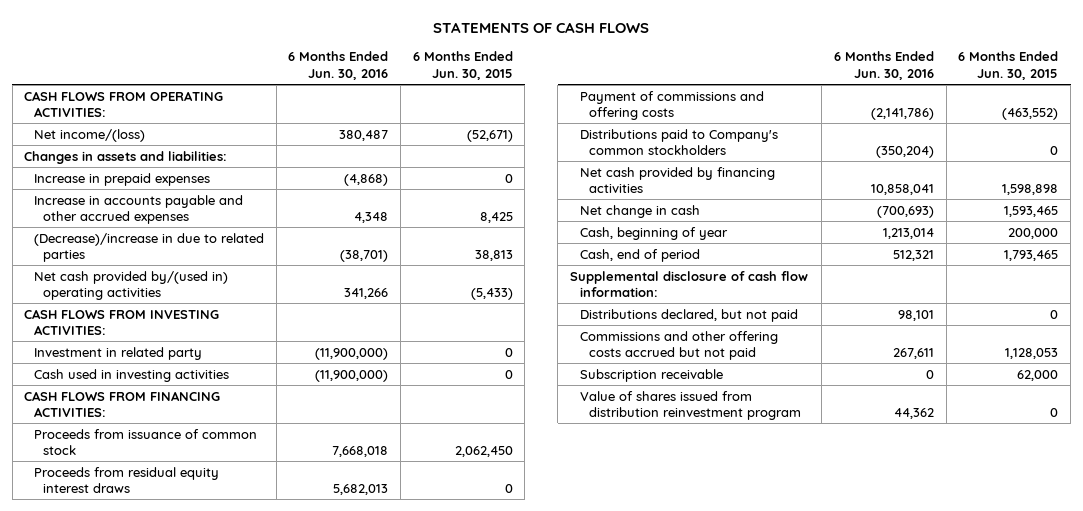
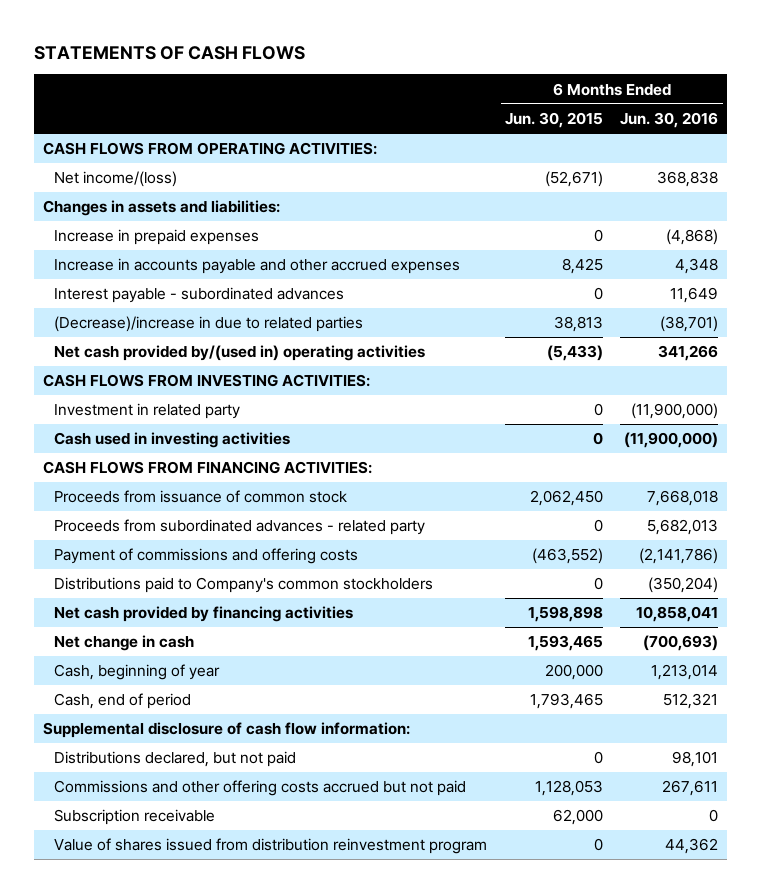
- | 6 Months Ended Jun. 30, 2016 | 6 Months Ended Jun. 30, 2015
+ | 6 Months Ended Jun. 30, 2015 | 6 Months Ended Jun. 30, 2016
- Net income/(loss) | 380,487 | (52,671)
+ Net income/(loss) | (52,671) | 368,838
+ Interest payable - subordinated advances | 0 | 11,649
- Proceeds from residual equity interest draws | 5,682,013 | 0
+ Proceeds from subordinated advances - related party | 0 | 5,682,013

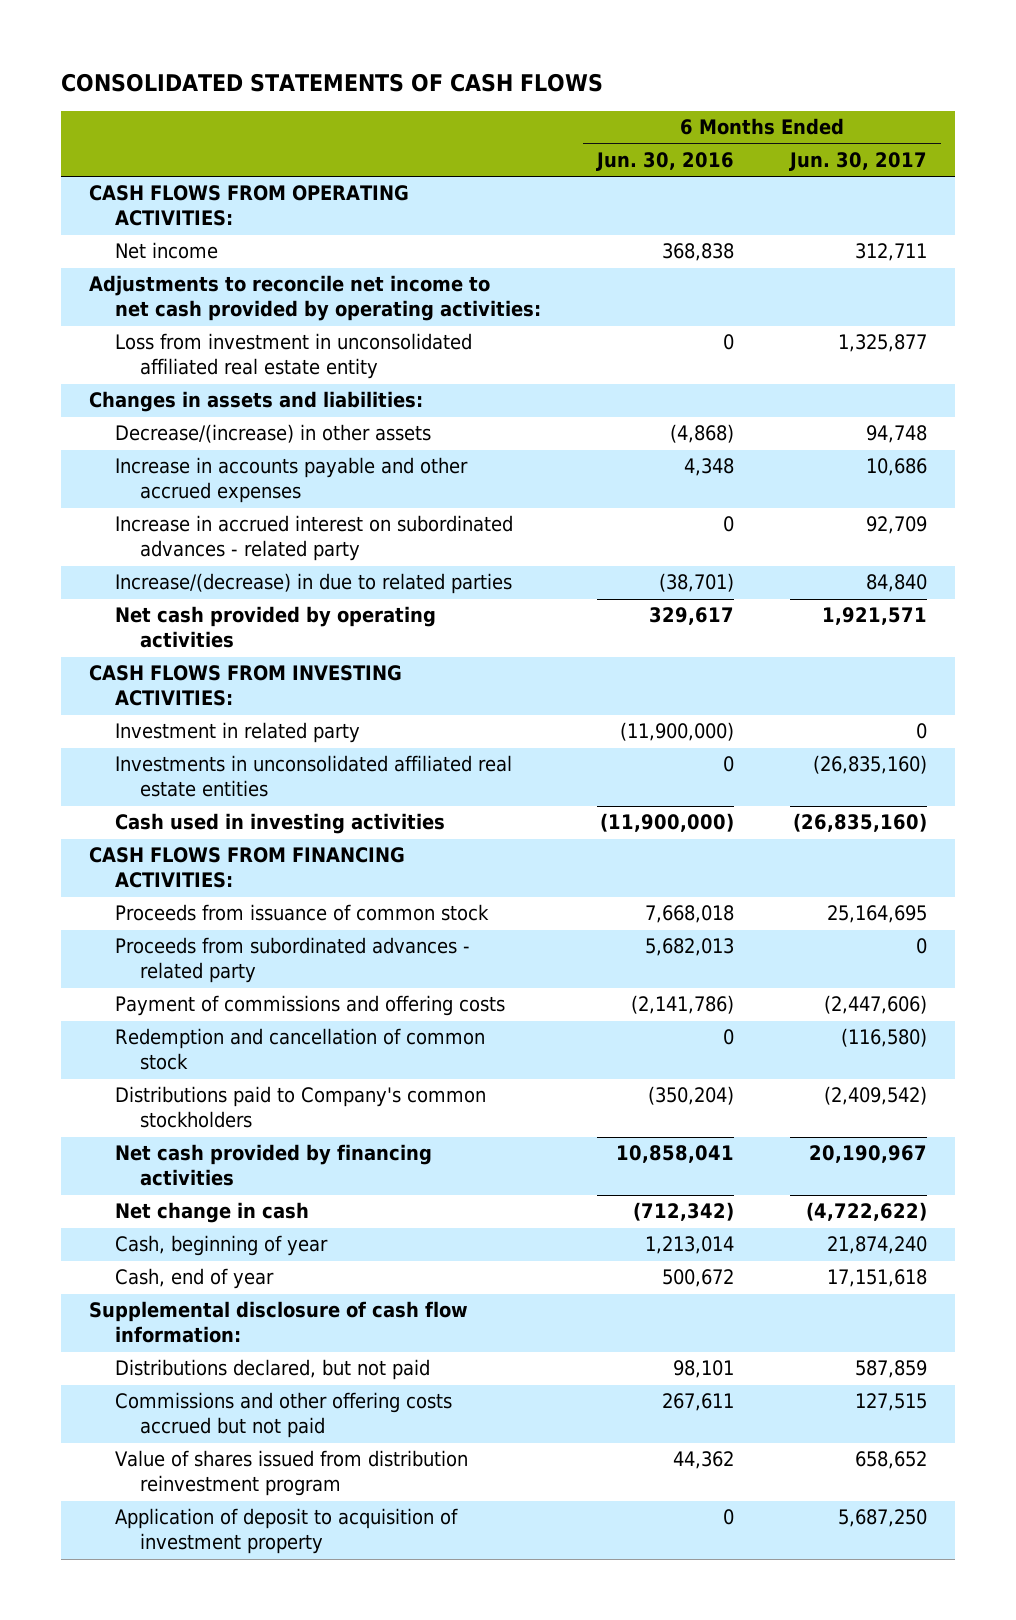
- STATEMENTS OF CASH FLOWS
+ CONSOLIDATED STATEMENTS OF CASH FLOWS
- | 6 Months Ended Jun. 30, 2015 | 6 Months Ended Jun. 30, 2016
+ | 6 Months Ended Jun. 30, 2016 | 6 Months Ended Jun. 30, 2017
- Net income/(loss) | (52,671) | 368,838
+ Net income | 368,838 | 312,711
+ Adjustments to reconcile net income to net cash provided by operating activities:
+ Loss from investment in unconsolidated affiliated real estate entity | 0 | 1,325,877
- Increase in prepaid expenses | 0 | (4,868)
+ Decrease/(increase) in other assets | (4,868) | 94,748
- Interest payable - subordinated advances | 0 | 11,649
- (Decrease)/increase in due to related parties | 38,813 | (38,701)
- Net cash provided by/(used in) operating activities | (5,433) | 341,266
+ Increase in accrued interest on subordinated advances - related party | 0 | 92,709
+ Increase/(decrease) in due to related parties | (38,701) | 84,840
+ Net cash provided by operating activities | 329,617 | 1,921,571
+ Investments in unconsolidated affiliated real estate entities | 0 | (26,835,160)
+ Redemption and cancellation of common stock | 0 | (116,580)
- Net change in cash | 1,593,465 | (700,693)
+ Net change in cash | (712,342) | (4,722,622)
- Cash, end of period | 1,793,465 | 512,321
+ Cash, end of year | 500,672 | 17,151,618
- Subscription receivable | 62,000 | 0
+ Application of deposit to acquisition of investment property | 0 | 5,687,250

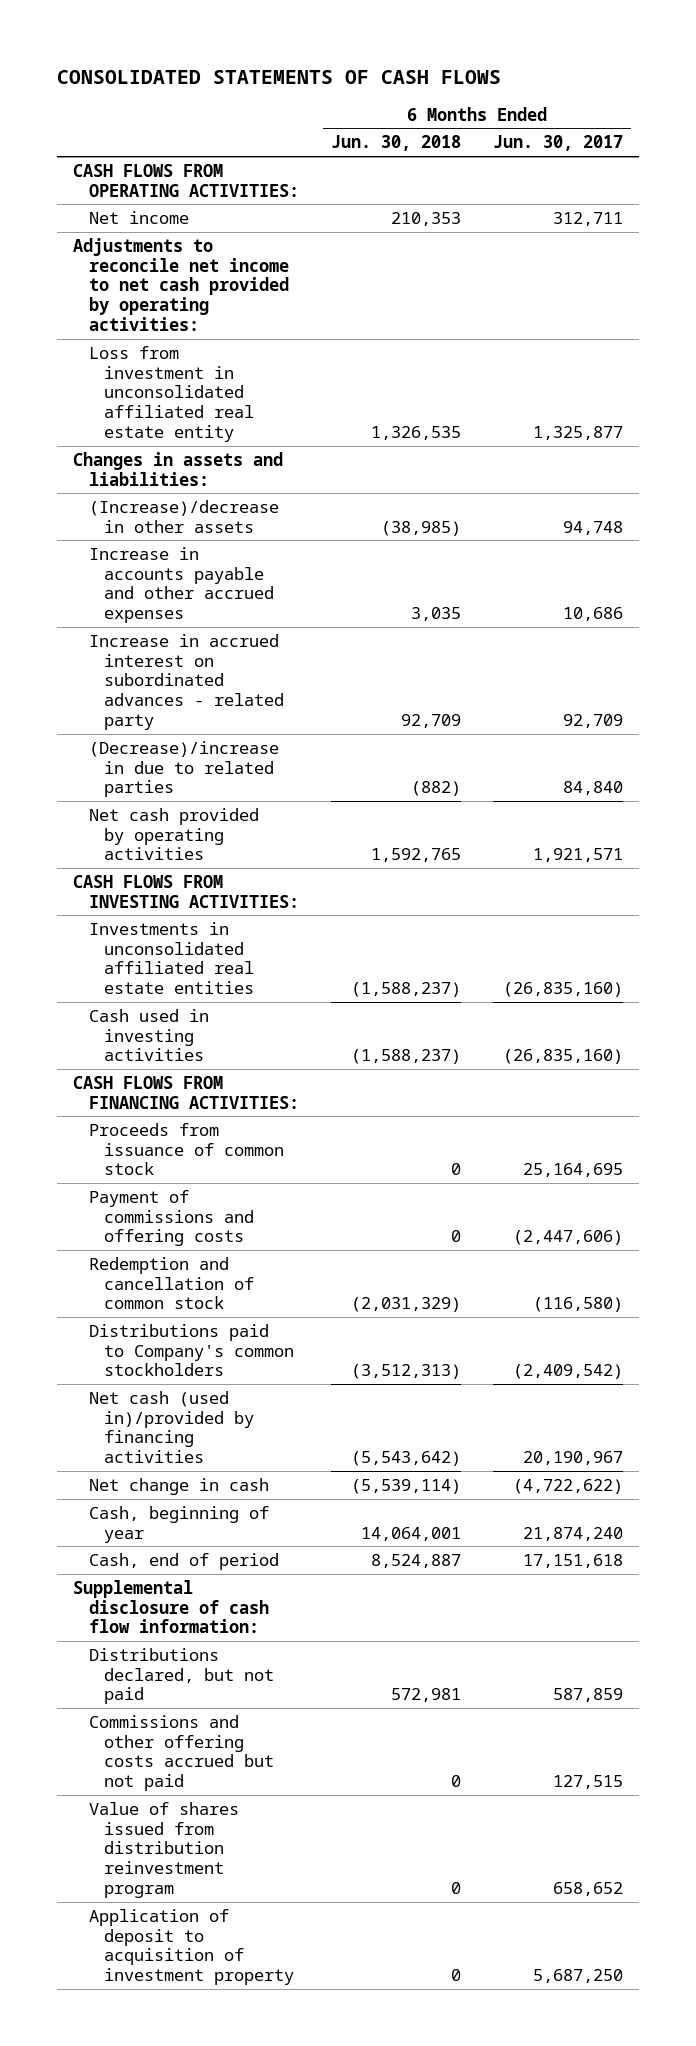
- | 6 Months Ended Jun. 30, 2016 | 6 Months Ended Jun. 30, 2017
+ | 6 Months Ended Jun. 30, 2018 | 6 Months Ended Jun. 30, 2017
- Decrease/(increase) in other assets | (4,868) | 94,748
+ (Increase)/decrease in other assets | (38,985) | 94,748
- Increase/(decrease) in due to related parties | (38,701) | 84,840
+ (Decrease)/increase in due to related parties | (882) | 84,840
- Investment in related party | (11,900,000) | 0
- Proceeds from subordinated advances - related party | 5,682,013 | 0
- Net cash provided by financing activities | 10,858,041 | 20,190,967
+ Net cash (used in)/provided by financing activities | (5,543,642) | 20,190,967
- Cash, end of year | 500,672 | 17,151,618
+ Cash, end of period | 8,524,887 | 17,151,618

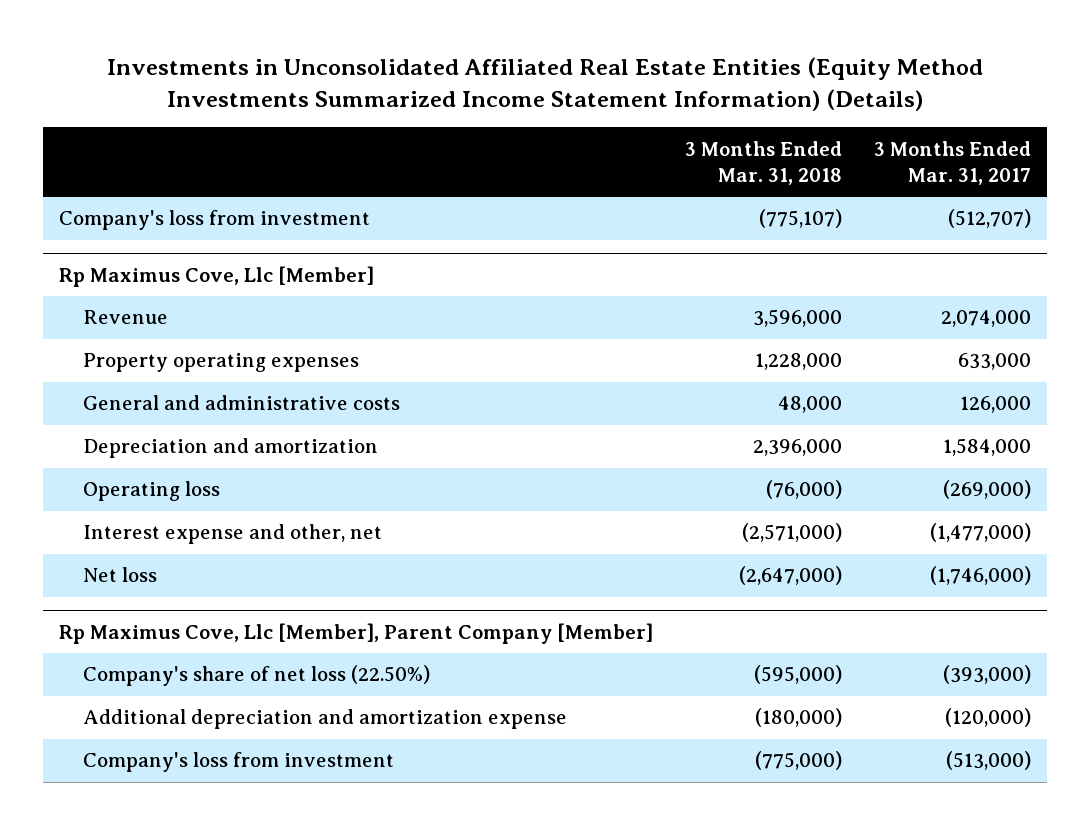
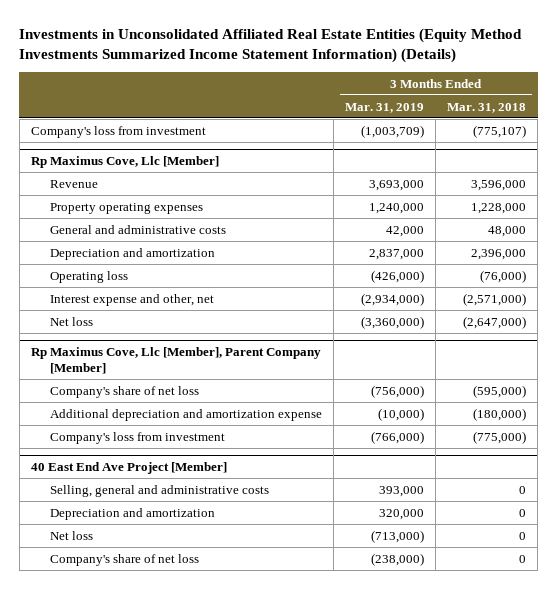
- | 3 Months Ended Mar. 31, 2018 | 3 Months Ended Mar. 31, 2017
+ | 3 Months Ended Mar. 31, 2019 | 3 Months Ended Mar. 31, 2018
@ Rp Maximus Cove, Llc [Member], Parent Company [Member]
- Company's share of net loss (22.50%) | (595,000) | (393,000)
+ Company's share of net loss | (756,000) | (595,000)
+ 40 East End Ave Project [Member]
+ Selling, general and administrative costs | 393,000 | 0
+ Depreciation and amortization | 320,000 | 0
+ Net loss | (713,000) | 0
+ Company's share of net loss | (238,000) | 0

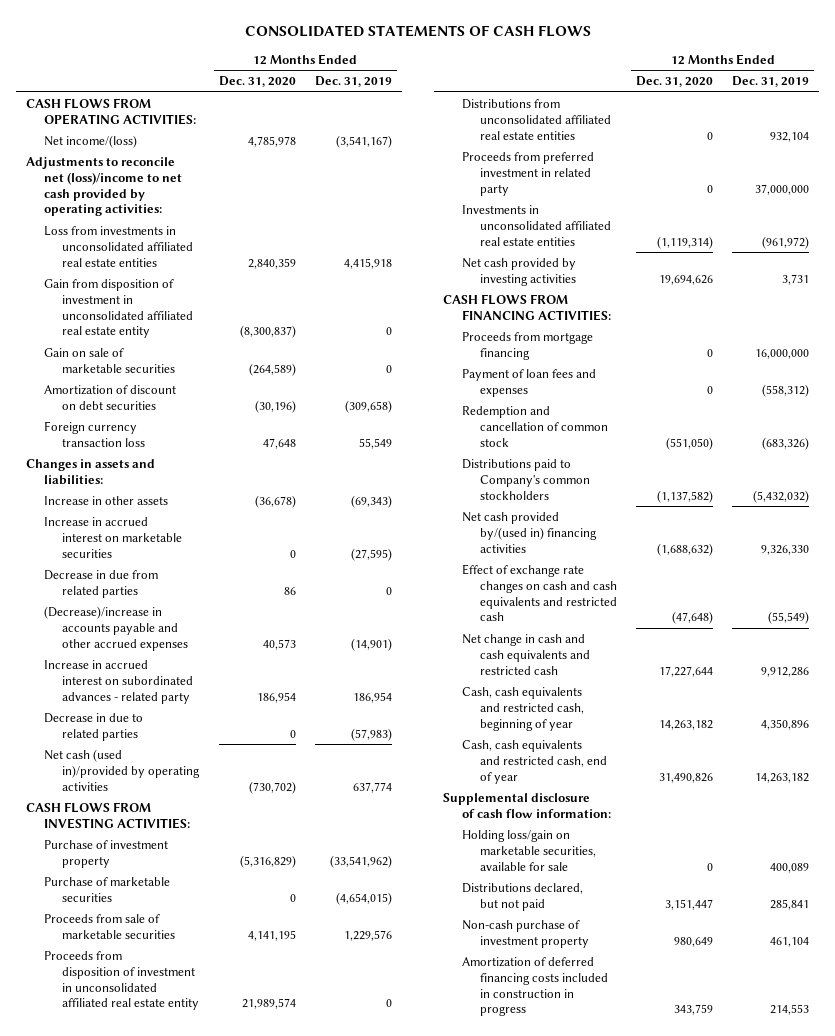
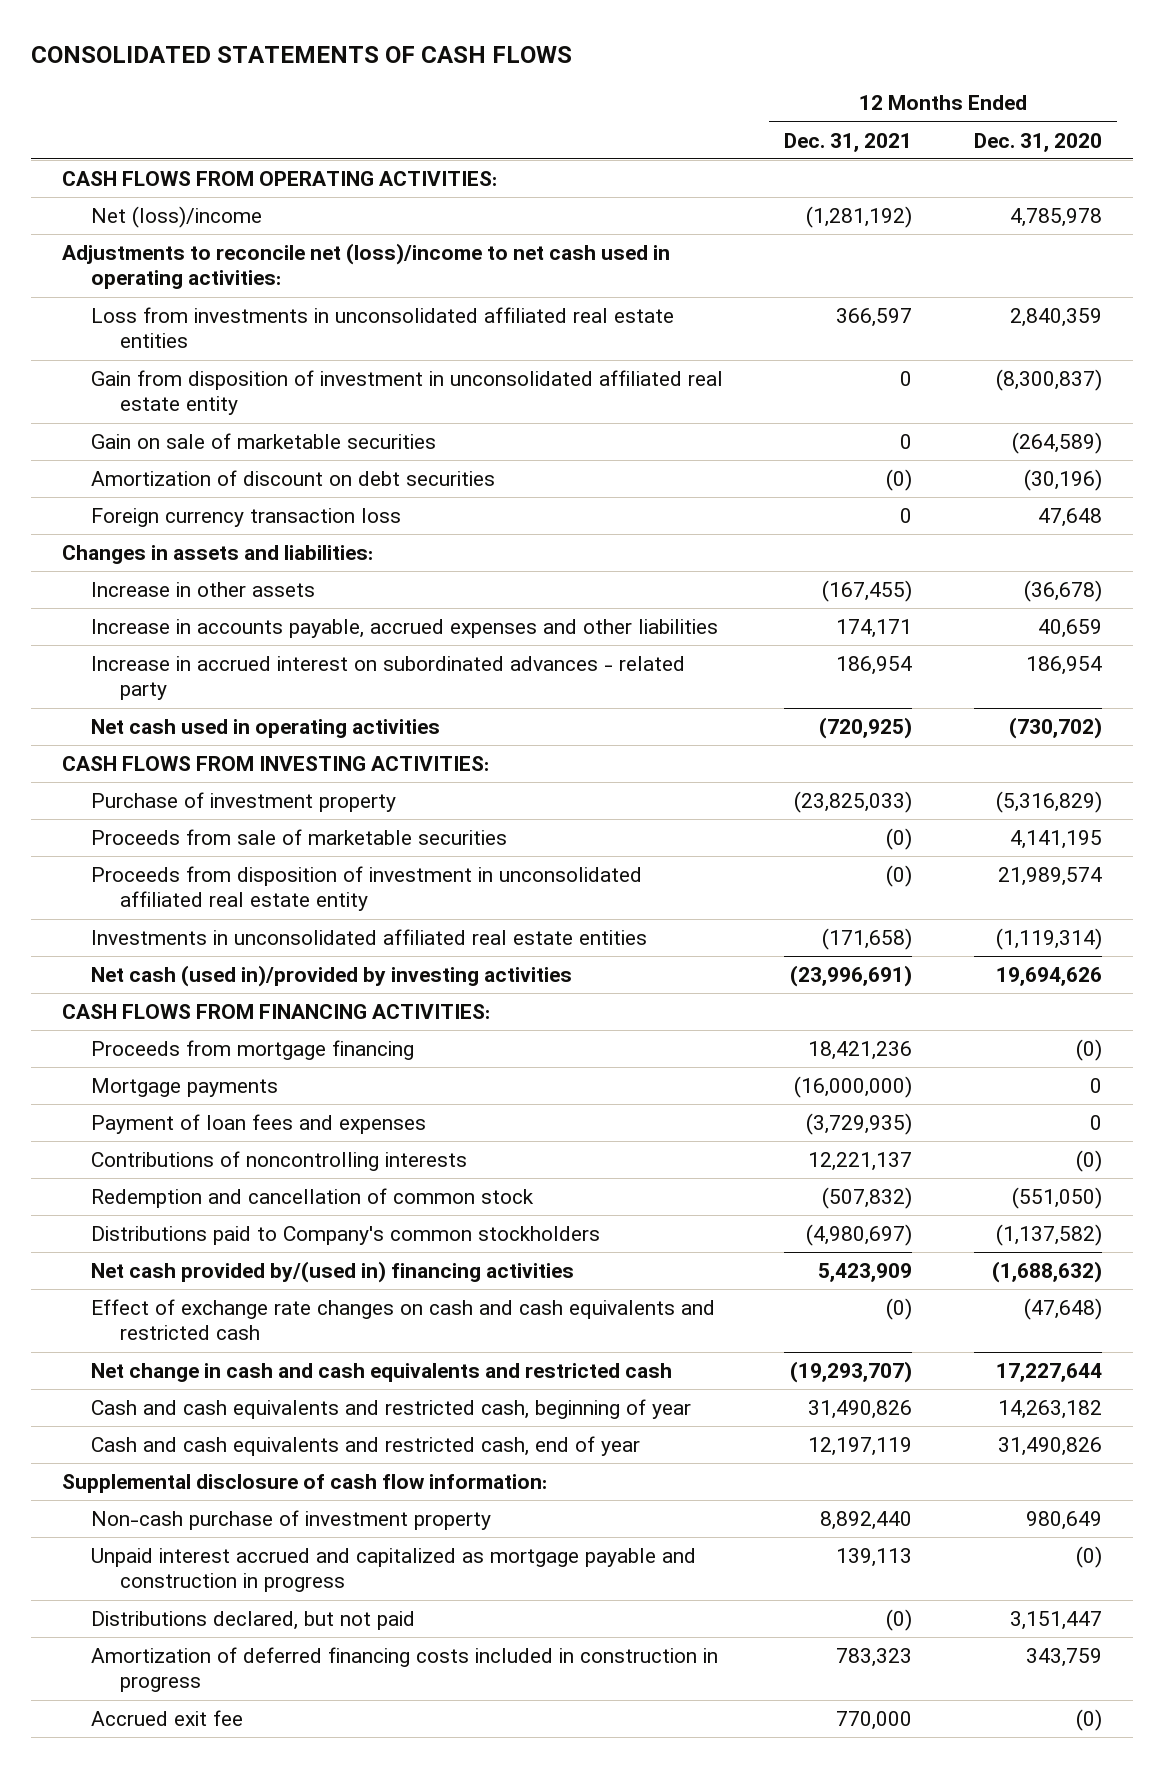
- | 12 Months Ended Dec. 31, 2020 | 12 Months Ended Dec. 31, 2019
+ | 12 Months Ended Dec. 31, 2021 | 12 Months Ended Dec. 31, 2020
- Net income/(loss) | 4,785,978 | (3,541,167)
- Adjustments to reconcile net (loss)/income to net cash provided by operating activities:
+ Net (loss)/income | (1,281,192) | 4,785,978
+ Adjustments to reconcile net (loss)/income to net cash used in operating activities:
- Increase in accrued interest on marketable securities | 0 | (27,595)
- Decrease in due from related parties | 86 | 0
- (Decrease)/increase in accounts payable and other accrued expenses | 40,573 | (14,901)
+ Increase in accounts payable, accrued expenses and other liabilities | 174,171 | 40,659
- Decrease in due to related parties | 0 | (57,983)
- Net cash (used in)/provided by operating activities | (730,702) | 637,774
+ Net cash used in operating activities | (720,925) | (730,702)
- Purchase of marketable securities | 0 | (4,654,015)
- Distributions from unconsolidated affiliated real estate entities | 0 | 932,104
- Proceeds from preferred investment in related party | 0 | 37,000,000
- Net cash provided by investing activities | 19,694,626 | 3,731
+ Net cash (used in)/provided by investing activities | (23,996,691) | 19,694,626
- Proceeds from mortgage financing | 0 | 16,000,000
+ Proceeds from mortgage financing | 18,421,236 | (0)
+ Mortgage payments | (16,000,000) | 0
+ Contributions of noncontrolling interests | 12,221,137 | (0)
- Cash, cash equivalents and restricted cash, beginning of year | 14,263,182 | 4,350,896
- Cash, cash equivalents and restricted cash, end of year | 31,490,826 | 14,263,182
+ Cash and cash equivalents and restricted cash, beginning of year | 31,490,826 | 14,263,182
+ Cash and cash equivalents and restricted cash, end of year | 12,197,119 | 31,490,826
- Holding loss/gain on marketable securities, available for sale | 0 | 400,089
+ Unpaid interest accrued and capitalized as mortgage payable and construction in progress | 139,113 | (0)
moved down: Distributions declared, but not paid | (0) | 3,151,447
+ Accrued exit fee | 770,000 | (0)

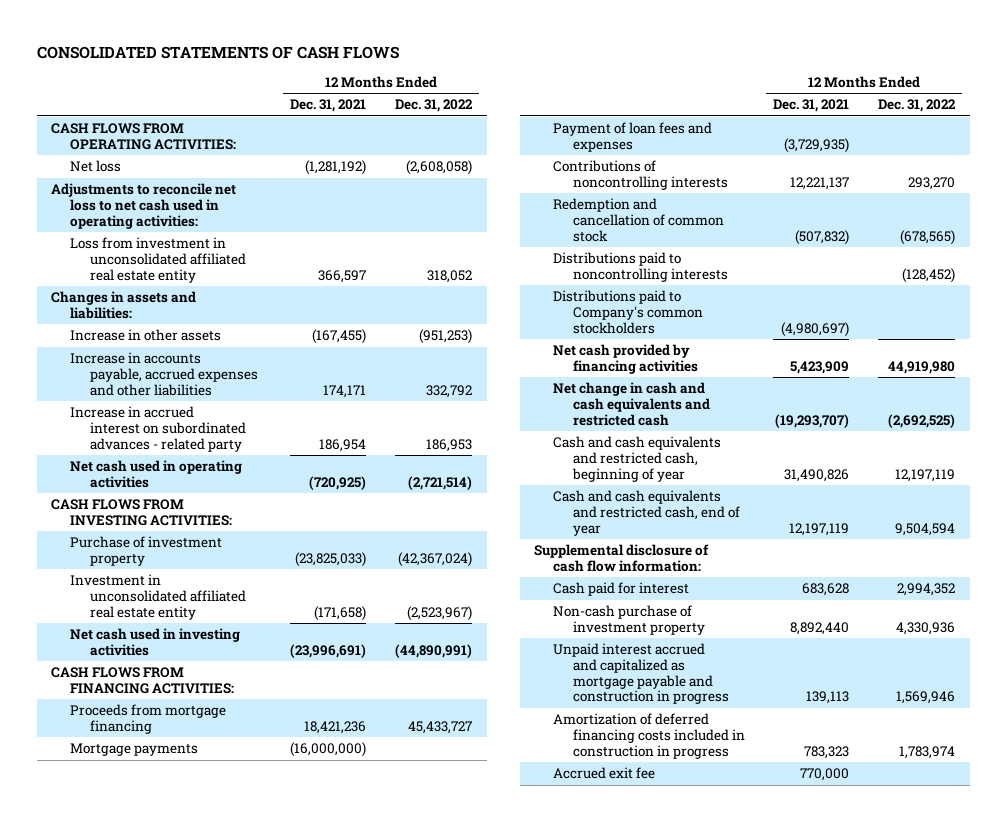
- | 12 Months Ended Dec. 31, 2021 | 12 Months Ended Dec. 31, 2020
+ | 12 Months Ended Dec. 31, 2021 | 12 Months Ended Dec. 31, 2022
- Net (loss)/income | (1,281,192) | 4,785,978
- Adjustments to reconcile net (loss)/income to net cash used in operating activities:
- Loss from investments in unconsolidated affiliated real estate entities | 366,597 | 2,840,359
- Gain from disposition of investment in unconsolidated affiliated real estate entity | 0 | (8,300,837)
- Gain on sale of marketable securities | 0 | (264,589)
- Amortization of discount on debt securities | (0) | (30,196)
- Foreign currency transaction loss | 0 | 47,648
+ Net loss | (1,281,192) | (2,608,058)
+ Adjustments to reconcile net loss to net cash used in operating activities:
+ Loss from investment in unconsolidated affiliated real estate entity | 366,597 | 318,052
- Proceeds from sale of marketable securities | (0) | 4,141,195
- Proceeds from disposition of investment in unconsolidated affiliated real estate entity | (0) | 21,989,574
- Investments in unconsolidated affiliated real estate entities | (171,658) | (1,119,314)
- Net cash (used in)/provided by investing activities | (23,996,691) | 19,694,626
+ Investment in unconsolidated affiliated real estate entity | (171,658) | (2,523,967)
+ Net cash used in investing activities | (23,996,691) | (44,890,991)
+ Distributions paid to noncontrolling interests | | (128,452)
- Net cash provided by/(used in) financing activities | 5,423,909 | (1,688,632)
- Effect of exchange rate changes on cash and cash equivalents and restricted cash | (0) | (47,648)
+ Net cash provided by financing activities | 5,423,909 | 44,919,980
+ Cash paid for interest | 683,628 | 2,994,352
- Distributions declared, but not paid | (0) | 3,151,447

